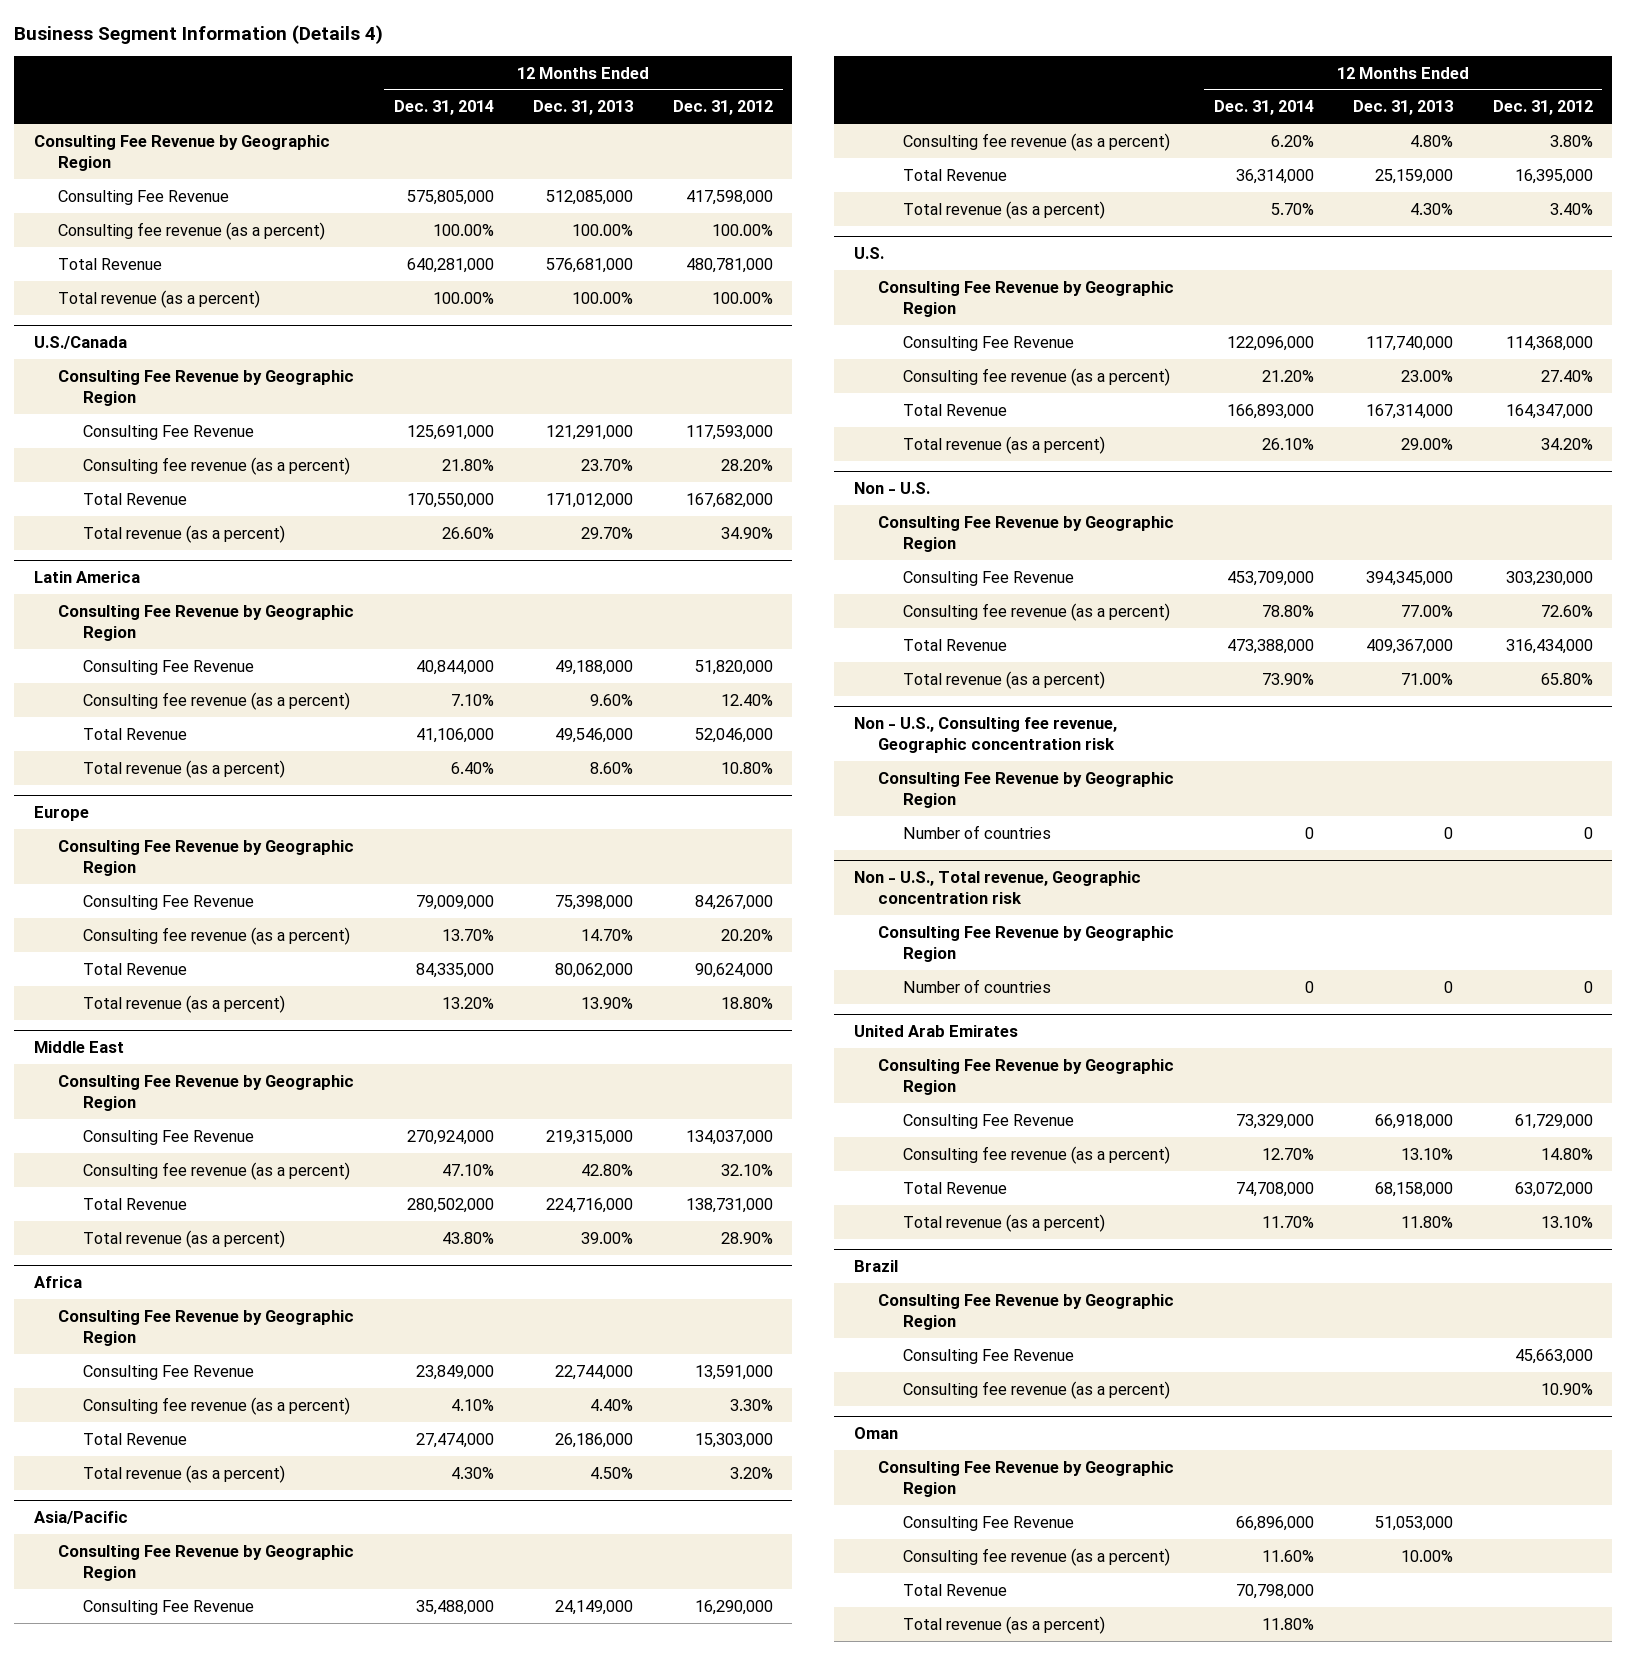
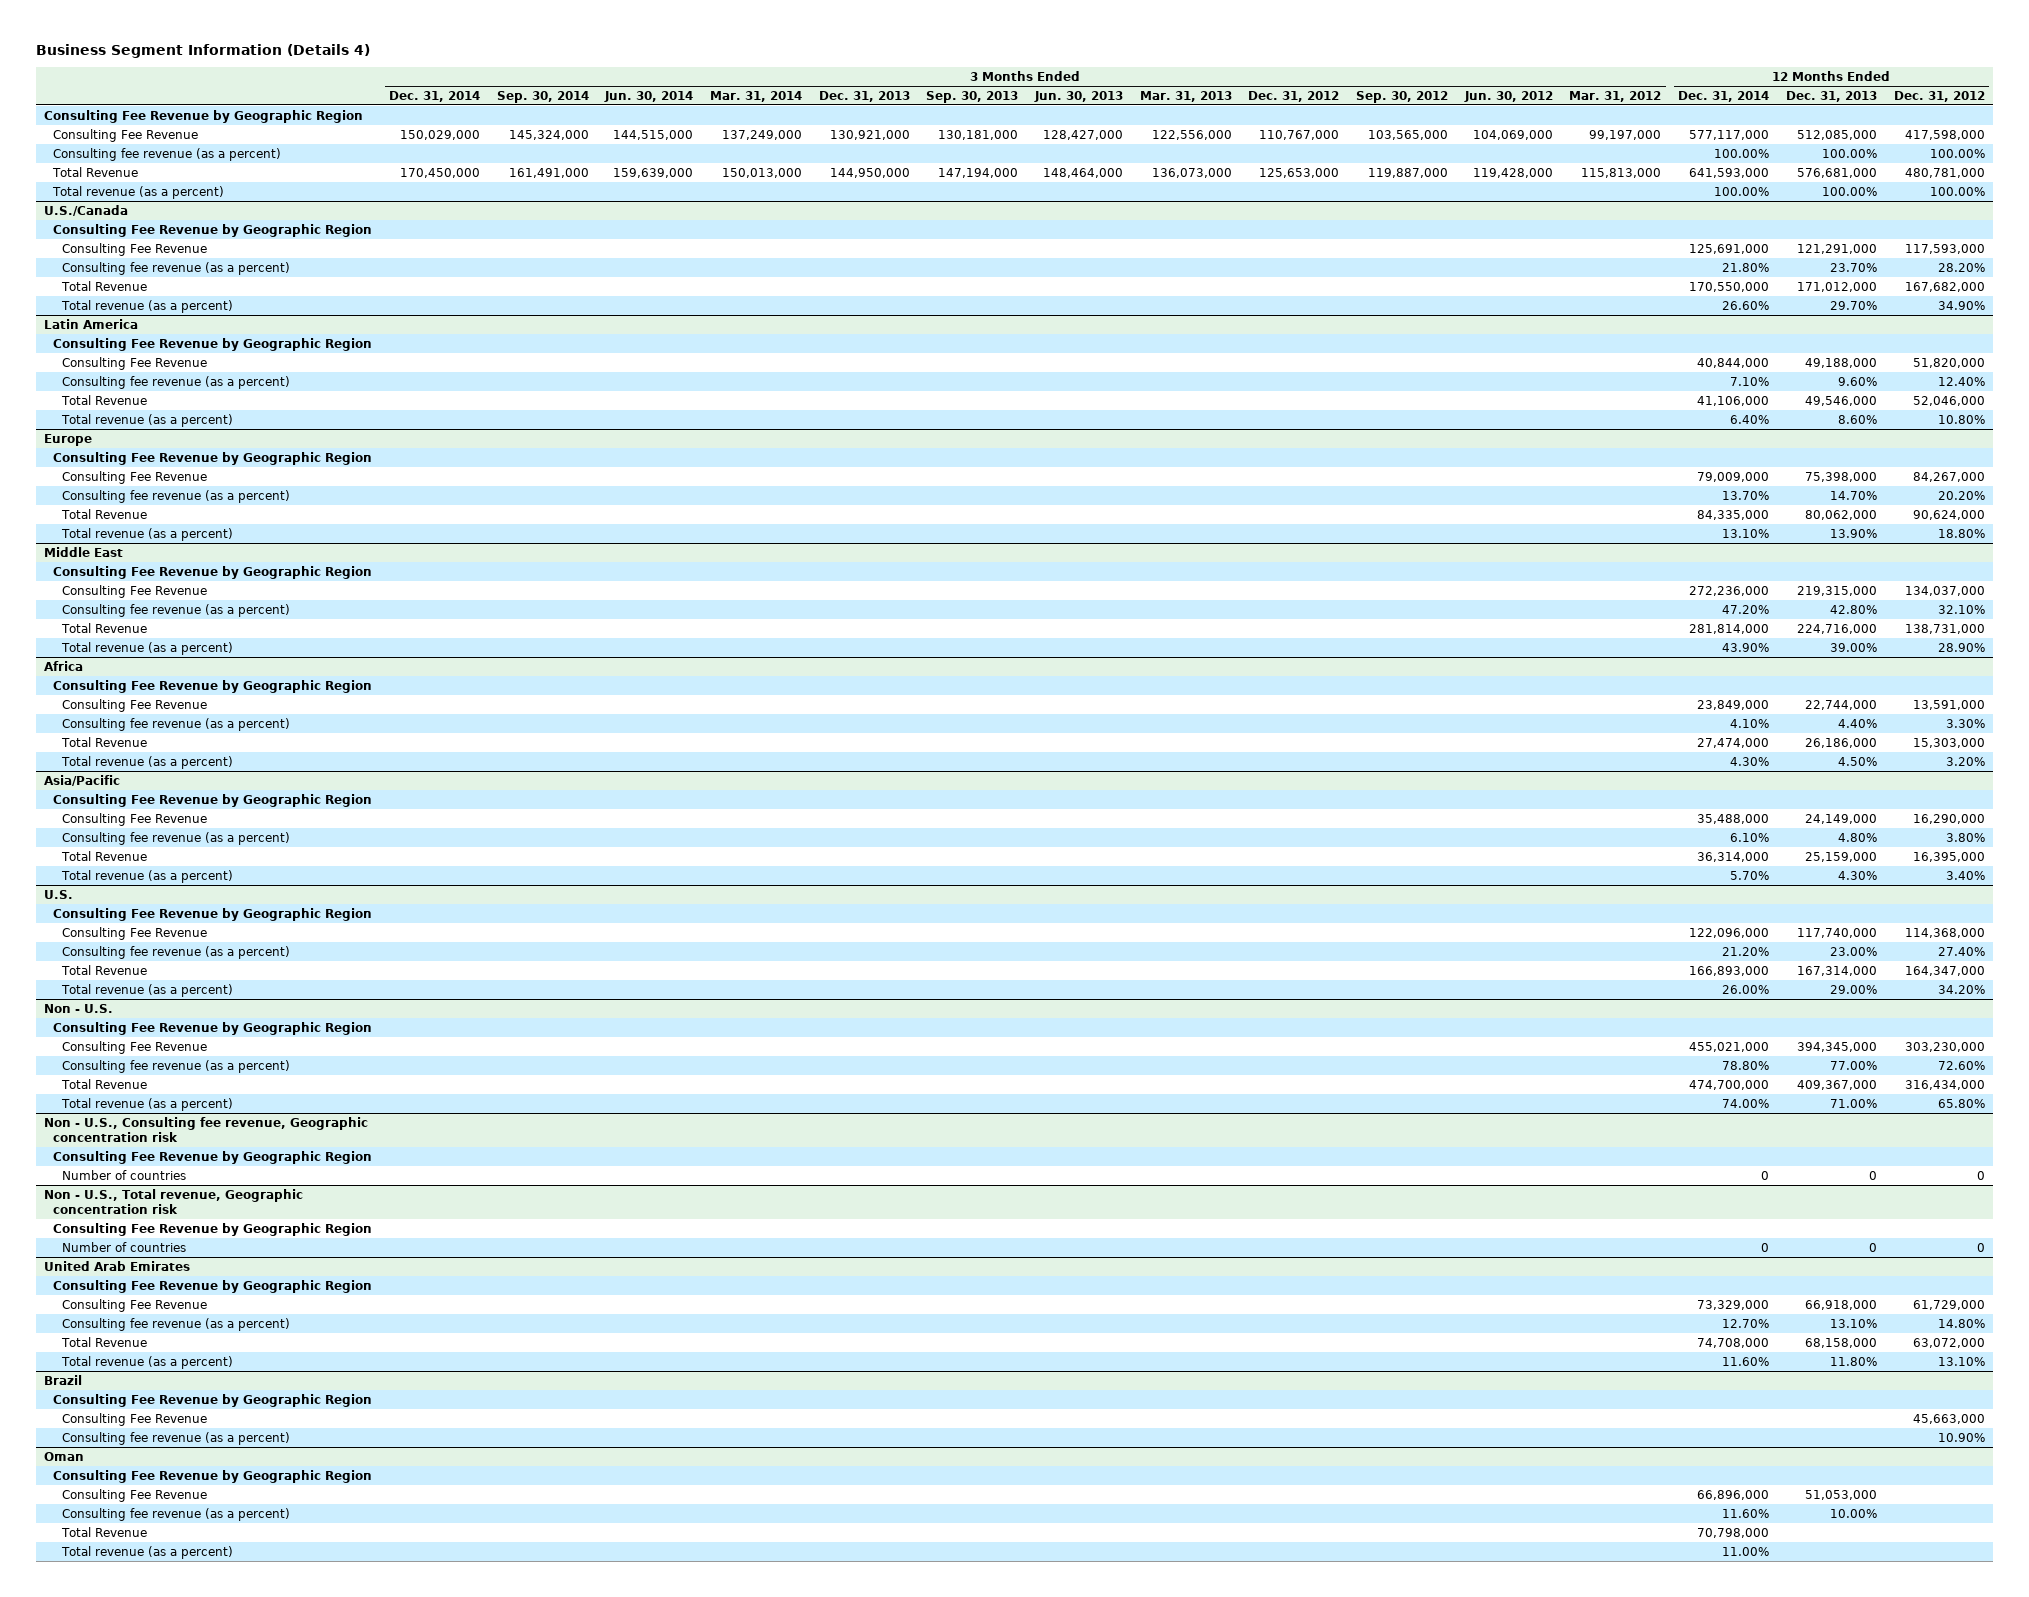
- | 12 Months Ended Dec. 31, 2014 | 12 Months Ended Dec. 31, 2013 | 12 Months Ended Dec. 31, 2012
+ | 3 Months Ended Dec. 31, 2014 | 3 Months Ended Sep. 30, 2014 | 3 Months Ended Jun. 30, 2014 | 3 Months Ended Mar. 31, 2014 | 3 Months Ended Dec. 31, 2013 | 3 Months Ended Sep. 30, 2013 | 3 Months Ended Jun. 30, 2013 | 3 Months Ended Mar. 31, 2013 | 3 Months Ended Dec. 31, 2012 | 3 Months Ended Sep. 30, 2012 | 3 Months Ended Jun. 30, 2012 | 3 Months Ended Mar. 31, 2012 | 12 Months Ended Dec. 31, 2014 | 12 Months Ended Dec. 31, 2013 | 12 Months Ended Dec. 31, 2012
- Consulting Fee Revenue | 575,805,000 | 512,085,000 | 417,598,000
+ Consulting Fee Revenue | 150,029,000 | 145,324,000 | 144,515,000 | 137,249,000 | 130,921,000 | 130,181,000 | 128,427,000 | 122,556,000 | 110,767,000 | 103,565,000 | 104,069,000 | 99,197,000 | 577,117,000 | 512,085,000 | 417,598,000
- Total Revenue | 640,281,000 | 576,681,000 | 480,781,000
+ Total Revenue | 170,450,000 | 161,491,000 | 159,639,000 | 150,013,000 | 144,950,000 | 147,194,000 | 148,464,000 | 136,073,000 | 125,653,000 | 119,887,000 | 119,428,000 | 115,813,000 | 641,593,000 | 576,681,000 | 480,781,000
@ Europe
- Total revenue (as a percent) | 13.20% | 13.90% | 18.80%
+ Total revenue (as a percent) | | | | | | | | | | | | | 13.10% | 13.90% | 18.80%
@ Middle East
- Consulting Fee Revenue | 270,924,000 | 219,315,000 | 134,037,000
- Consulting fee revenue (as a percent) | 47.10% | 42.80% | 32.10%
- Total Revenue | 280,502,000 | 224,716,000 | 138,731,000
- Total revenue (as a percent) | 43.80% | 39.00% | 28.90%
+ Consulting Fee Revenue | | | | | | | | | | | | | 272,236,000 | 219,315,000 | 134,037,000
+ Consulting fee revenue (as a percent) | | | | | | | | | | | | | 47.20% | 42.80% | 32.10%
+ Total Revenue | | | | | | | | | | | | | 281,814,000 | 224,716,000 | 138,731,000
+ Total revenue (as a percent) | | | | | | | | | | | | | 43.90% | 39.00% | 28.90%
@ Asia/Pacific
- Consulting fee revenue (as a percent) | 6.20% | 4.80% | 3.80%
+ Consulting fee revenue (as a percent) | | | | | | | | | | | | | 6.10% | 4.80% | 3.80%
@ U.S.
- Total revenue (as a percent) | 26.10% | 29.00% | 34.20%
+ Total revenue (as a percent) | | | | | | | | | | | | | 26.00% | 29.00% | 34.20%
@ Non - U.S.
- Consulting Fee Revenue | 453,709,000 | 394,345,000 | 303,230,000
+ Consulting Fee Revenue | | | | | | | | | | | | | 455,021,000 | 394,345,000 | 303,230,000
- Total Revenue | 473,388,000 | 409,367,000 | 316,434,000
- Total revenue (as a percent) | 73.90% | 71.00% | 65.80%
+ Total Revenue | | | | | | | | | | | | | 474,700,000 | 409,367,000 | 316,434,000
+ Total revenue (as a percent) | | | | | | | | | | | | | 74.00% | 71.00% | 65.80%
@ United Arab Emirates
- Total revenue (as a percent) | 11.70% | 11.80% | 13.10%
+ Total revenue (as a percent) | | | | | | | | | | | | | 11.60% | 11.80% | 13.10%
@ Oman
- Total revenue (as a percent) | 11.80% | |
+ Total revenue (as a percent) | | | | | | | | | | | | | 11.00% | |

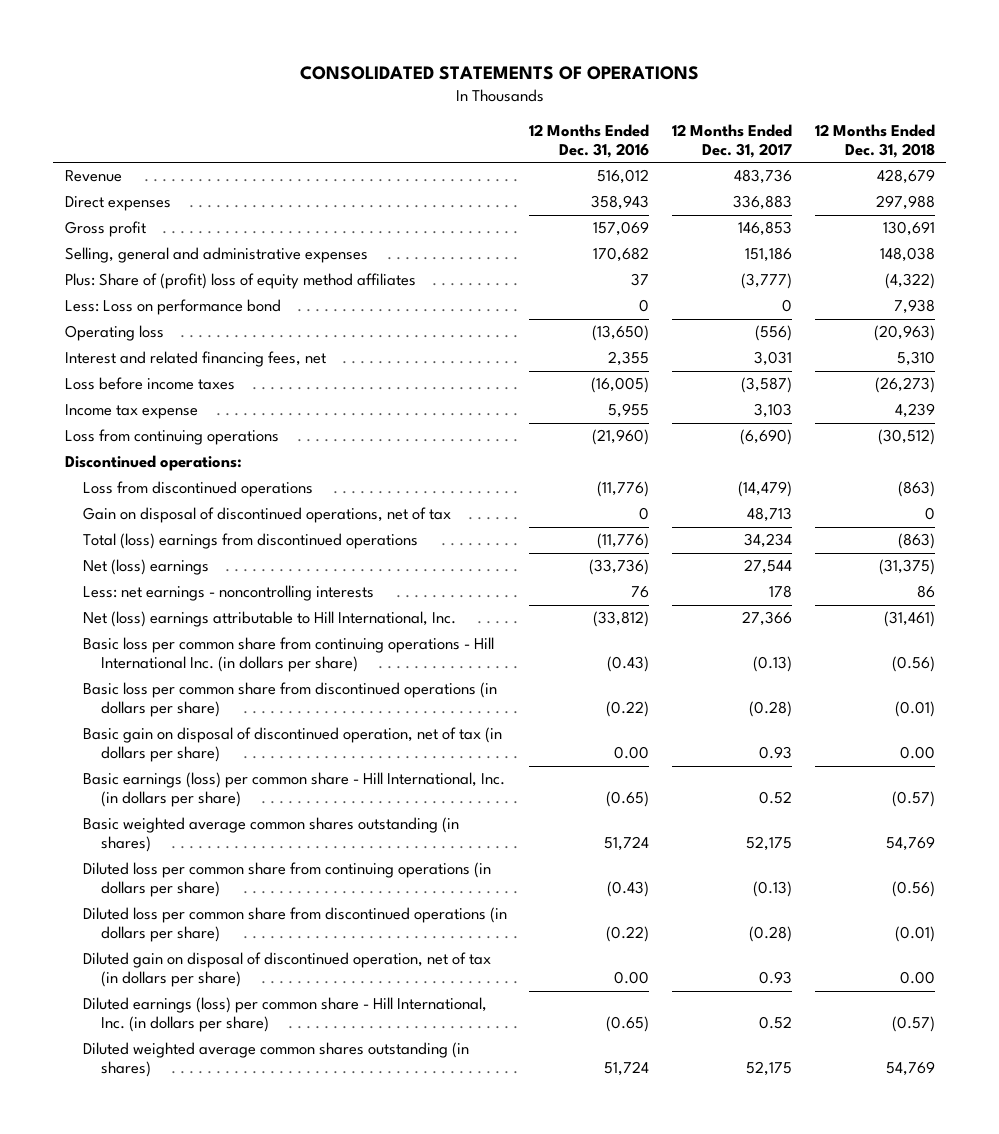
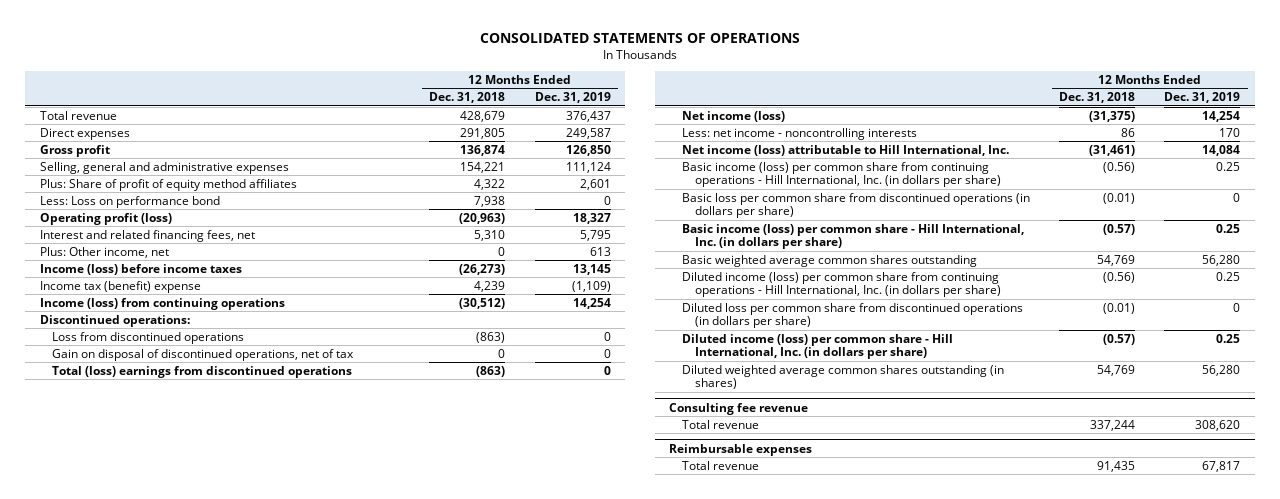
- | 12 Months Ended Dec. 31, 2016 | 12 Months Ended Dec. 31, 2017 | 12 Months Ended Dec. 31, 2018
+ | 12 Months Ended Dec. 31, 2018 | 12 Months Ended Dec. 31, 2019
- Revenue | 516,012 | 483,736 | 428,679
- Direct expenses | 358,943 | 336,883 | 297,988
- Gross profit | 157,069 | 146,853 | 130,691
- Selling, general and administrative expenses | 170,682 | 151,186 | 148,038
- Plus: Share of (profit) loss of equity method affiliates | 37 | (3,777) | (4,322)
+ Total revenue | 428,679 | 376,437
+ Direct expenses | 291,805 | 249,587
+ Gross profit | 136,874 | 126,850
+ Selling, general and administrative expenses | 154,221 | 111,124
+ Plus: Share of profit of equity method affiliates | 4,322 | 2,601
- Operating loss | (13,650) | (556) | (20,963)
+ Operating profit (loss) | (20,963) | 18,327
- Loss before income taxes | (16,005) | (3,587) | (26,273)
- Income tax expense | 5,955 | 3,103 | 4,239
- Loss from continuing operations | (21,960) | (6,690) | (30,512)
+ Plus: Other income, net | 0 | 613
+ Income (loss) before income taxes | (26,273) | 13,145
+ Income tax (benefit) expense | 4,239 | (1,109)
+ Income (loss) from continuing operations | (30,512) | 14,254
- Net (loss) earnings | (33,736) | 27,544 | (31,375)
- Less: net earnings - noncontrolling interests | 76 | 178 | 86
- Net (loss) earnings attributable to Hill International, Inc. | (33,812) | 27,366 | (31,461)
- Basic loss per common share from continuing operations - Hill International Inc. (in dollars per share) | (0.43) | (0.13) | (0.56)
+ Net income (loss) | (31,375) | 14,254
+ Less: net income - noncontrolling interests | 86 | 170
+ Net income (loss) attributable to Hill International, Inc. | (31,461) | 14,084
+ Basic income (loss) per common share from continuing operations - Hill International, Inc. (in dollars per share) | (0.56) | 0.25
- Basic gain on disposal of discontinued operation, net of tax (in dollars per share) | 0.00 | 0.93 | 0.00
- Basic earnings (loss) per common share - Hill International, Inc. (in dollars per share) | (0.65) | 0.52 | (0.57)
- Basic weighted average common shares outstanding (in shares) | 51,724 | 52,175 | 54,769
- Diluted loss per common share from continuing operations (in dollars per share) | (0.43) | (0.13) | (0.56)
+ Basic income (loss) per common share - Hill International, Inc. (in dollars per share) | (0.57) | 0.25
+ Basic weighted average common shares outstanding | 54,769 | 56,280
+ Diluted income (loss) per common share from continuing operations - Hill International, Inc. (in dollars per share) | (0.56) | 0.25
- Diluted gain on disposal of discontinued operation, net of tax (in dollars per share) | 0.00 | 0.93 | 0.00
- Diluted earnings (loss) per common share - Hill International, Inc. (in dollars per share) | (0.65) | 0.52 | (0.57)
+ Diluted income (loss) per common share - Hill International, Inc. (in dollars per share) | (0.57) | 0.25
+ Consulting fee revenue
+ Total revenue | 337,244 | 308,620
+ Reimbursable expenses
+ Total revenue | 91,435 | 67,817

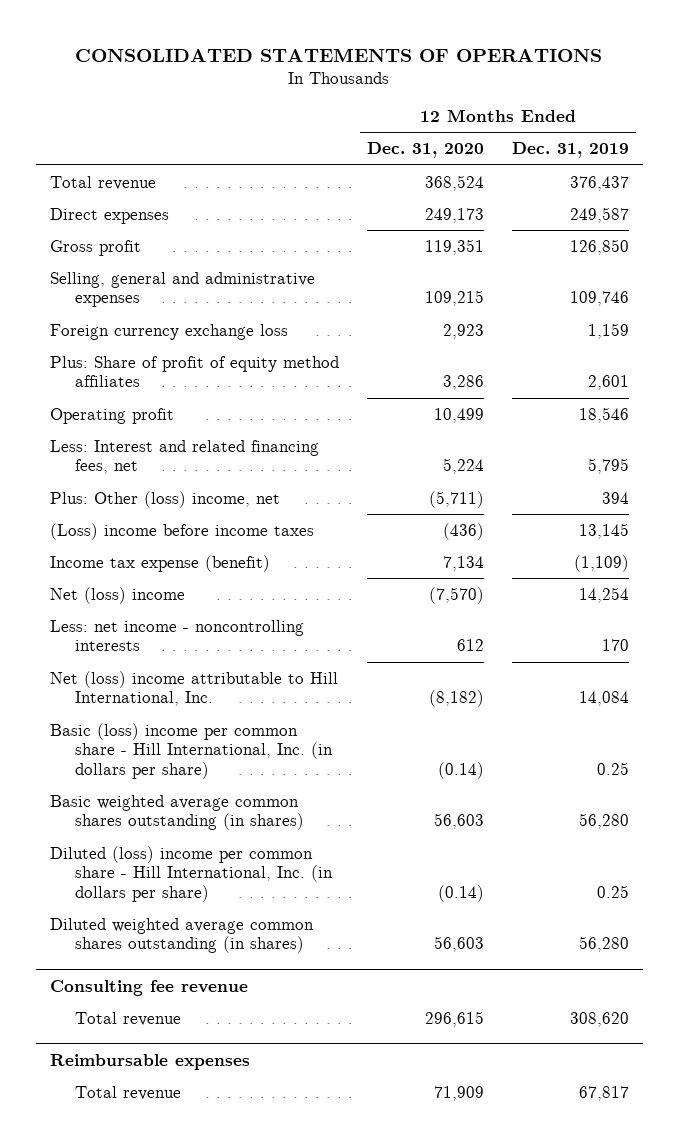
- | 12 Months Ended Dec. 31, 2018 | 12 Months Ended Dec. 31, 2019
+ | 12 Months Ended Dec. 31, 2020 | 12 Months Ended Dec. 31, 2019
- Selling, general and administrative expenses | 154,221 | 111,124
+ Selling, general and administrative expenses | 109,215 | 109,746
+ Foreign currency exchange loss | 2,923 | 1,159
- Less: Loss on performance bond | 7,938 | 0
- Operating profit (loss) | (20,963) | 18,327
- Interest and related financing fees, net | 5,310 | 5,795
- Plus: Other income, net | 0 | 613
- Income (loss) before income taxes | (26,273) | 13,145
- Income tax (benefit) expense | 4,239 | (1,109)
- Income (loss) from continuing operations | (30,512) | 14,254
- Discontinued operations:
- Loss from discontinued operations | (863) | 0
- Gain on disposal of discontinued operations, net of tax | 0 | 0
- Total (loss) earnings from discontinued operations | (863) | 0
- Net income (loss) | (31,375) | 14,254
+ Operating profit | 10,499 | 18,546
+ Less: Interest and related financing fees, net | 5,224 | 5,795
+ Plus: Other (loss) income, net | (5,711) | 394
+ (Loss) income before income taxes | (436) | 13,145
+ Income tax expense (benefit) | 7,134 | (1,109)
+ Net (loss) income | (7,570) | 14,254
- Net income (loss) attributable to Hill International, Inc. | (31,461) | 14,084
- Basic income (loss) per common share from continuing operations - Hill International, Inc. (in dollars per share) | (0.56) | 0.25
- Basic loss per common share from discontinued operations (in dollars per share) | (0.01) | 0
- Basic income (loss) per common share - Hill International, Inc. (in dollars per share) | (0.57) | 0.25
- Basic weighted average common shares outstanding | 54,769 | 56,280
- Diluted income (loss) per common share from continuing operations - Hill International, Inc. (in dollars per share) | (0.56) | 0.25
- Diluted loss per common share from discontinued operations (in dollars per share) | (0.01) | 0
- Diluted income (loss) per common share - Hill International, Inc. (in dollars per share) | (0.57) | 0.25
+ Net (loss) income attributable to Hill International, Inc. | (8,182) | 14,084
+ Basic (loss) income per common share - Hill International, Inc. (in dollars per share) | (0.14) | 0.25
+ Basic weighted average common shares outstanding (in shares) | 56,603 | 56,280
+ Diluted (loss) income per common share - Hill International, Inc. (in dollars per share) | (0.14) | 0.25

